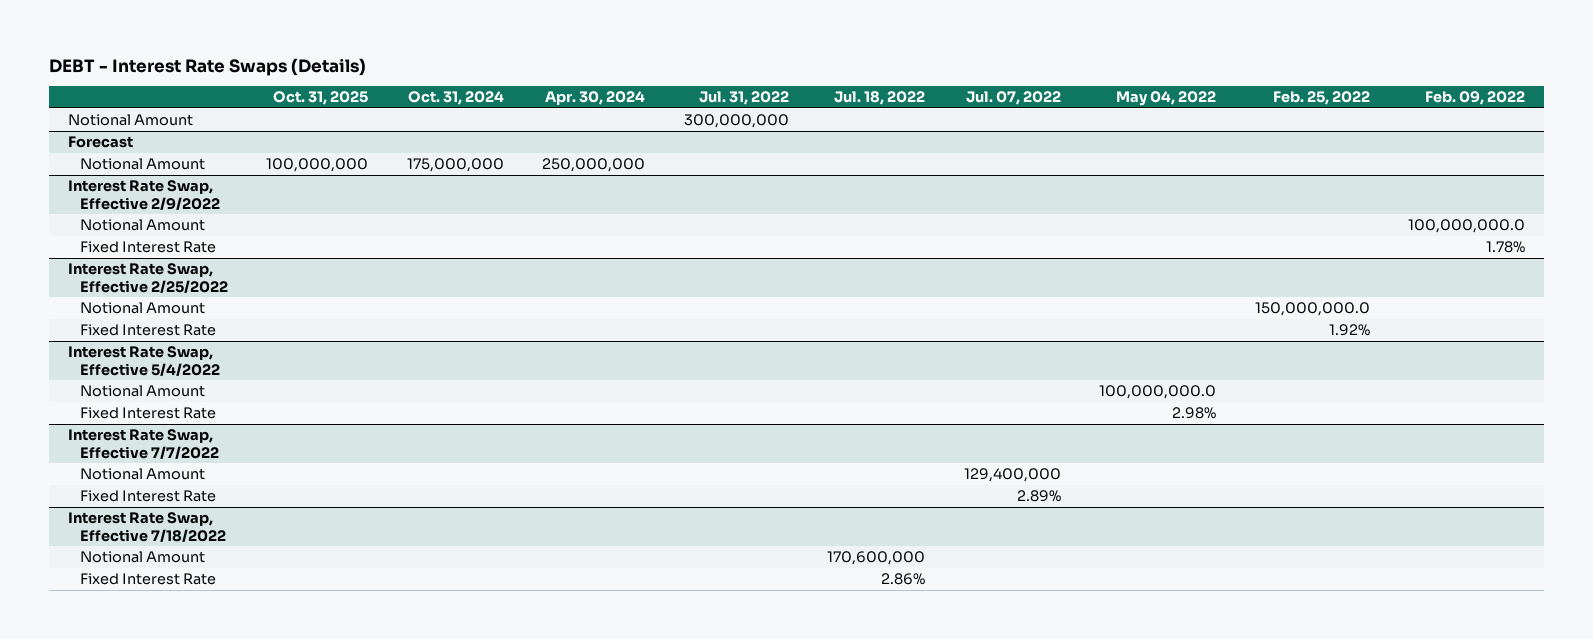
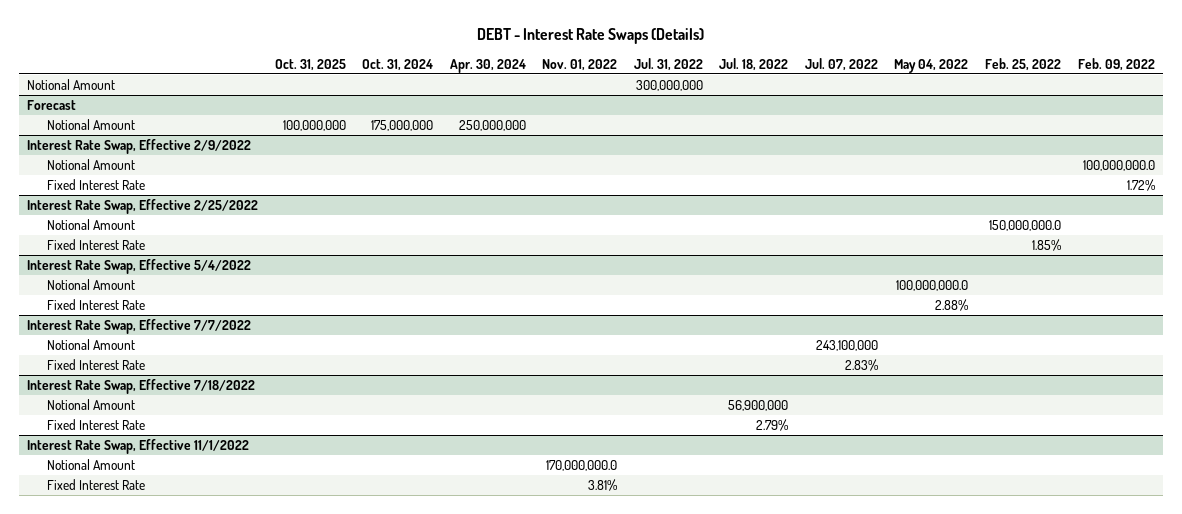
- | Oct. 31, 2025 | Oct. 31, 2024 | Apr. 30, 2024 | Jul. 31, 2022 | Jul. 18, 2022 | Jul. 07, 2022 | May 04, 2022 | Feb. 25, 2022 | Feb. 09, 2022
+ | Oct. 31, 2025 | Oct. 31, 2024 | Apr. 30, 2024 | Nov. 01, 2022 | Jul. 31, 2022 | Jul. 18, 2022 | Jul. 07, 2022 | May 04, 2022 | Feb. 25, 2022 | Feb. 09, 2022
@ Interest Rate Swap, Effective 2/9/2022
- Fixed Interest Rate | | | | | | | | | 1.78%
+ Fixed Interest Rate | | | | | | | | | | 1.72%
@ Interest Rate Swap, Effective 2/25/2022
- Fixed Interest Rate | | | | | | | | 1.92% |
+ Fixed Interest Rate | | | | | | | | | 1.85% |
@ Interest Rate Swap, Effective 5/4/2022
- Fixed Interest Rate | | | | | | | 2.98% | |
+ Fixed Interest Rate | | | | | | | | 2.88% | |
@ Interest Rate Swap, Effective 7/7/2022
- Notional Amount | | | | | | 129,400,000 | | |
- Fixed Interest Rate | | | | | | 2.89% | | |
+ Notional Amount | | | | | | | 243,100,000 | | |
+ Fixed Interest Rate | | | | | | | 2.83% | | |
@ Interest Rate Swap, Effective 7/18/2022
- Notional Amount | | | | | 170,600,000 | | | |
- Fixed Interest Rate | | | | | 2.86% | | | |
+ Notional Amount | | | | | | 56,900,000 | | | |
+ Fixed Interest Rate | | | | | | 2.79% | | | |
+ Interest Rate Swap, Effective 11/1/2022
+ Notional Amount | | | | 170,000,000.0 | | | | | |
+ Fixed Interest Rate | | | | 3.81% | | | | | |

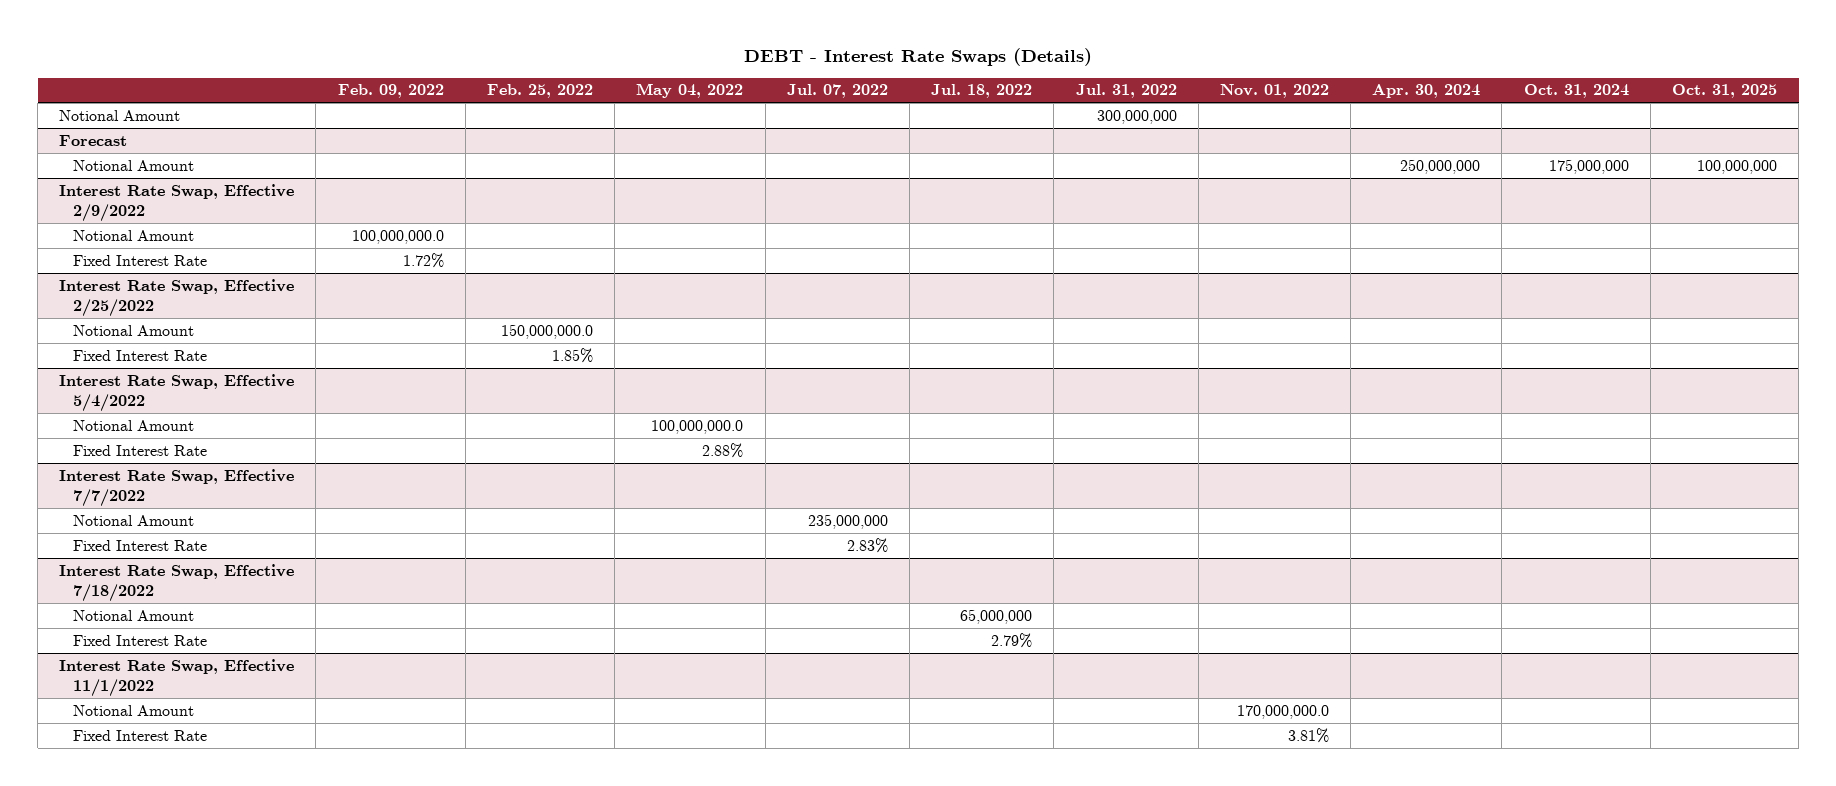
- | Oct. 31, 2025 | Oct. 31, 2024 | Apr. 30, 2024 | Nov. 01, 2022 | Jul. 31, 2022 | Jul. 18, 2022 | Jul. 07, 2022 | May 04, 2022 | Feb. 25, 2022 | Feb. 09, 2022
+ | Feb. 09, 2022 | Feb. 25, 2022 | May 04, 2022 | Jul. 07, 2022 | Jul. 18, 2022 | Jul. 31, 2022 | Nov. 01, 2022 | Apr. 30, 2024 | Oct. 31, 2024 | Oct. 31, 2025
@ Interest Rate Swap, Effective 7/7/2022
- Notional Amount | | | | | | | 243,100,000 | | |
+ Notional Amount | | | | 235,000,000 | | | | | |
@ Interest Rate Swap, Effective 7/18/2022
- Notional Amount | | | | | | 56,900,000 | | | |
+ Notional Amount | | | | | 65,000,000 | | | | |

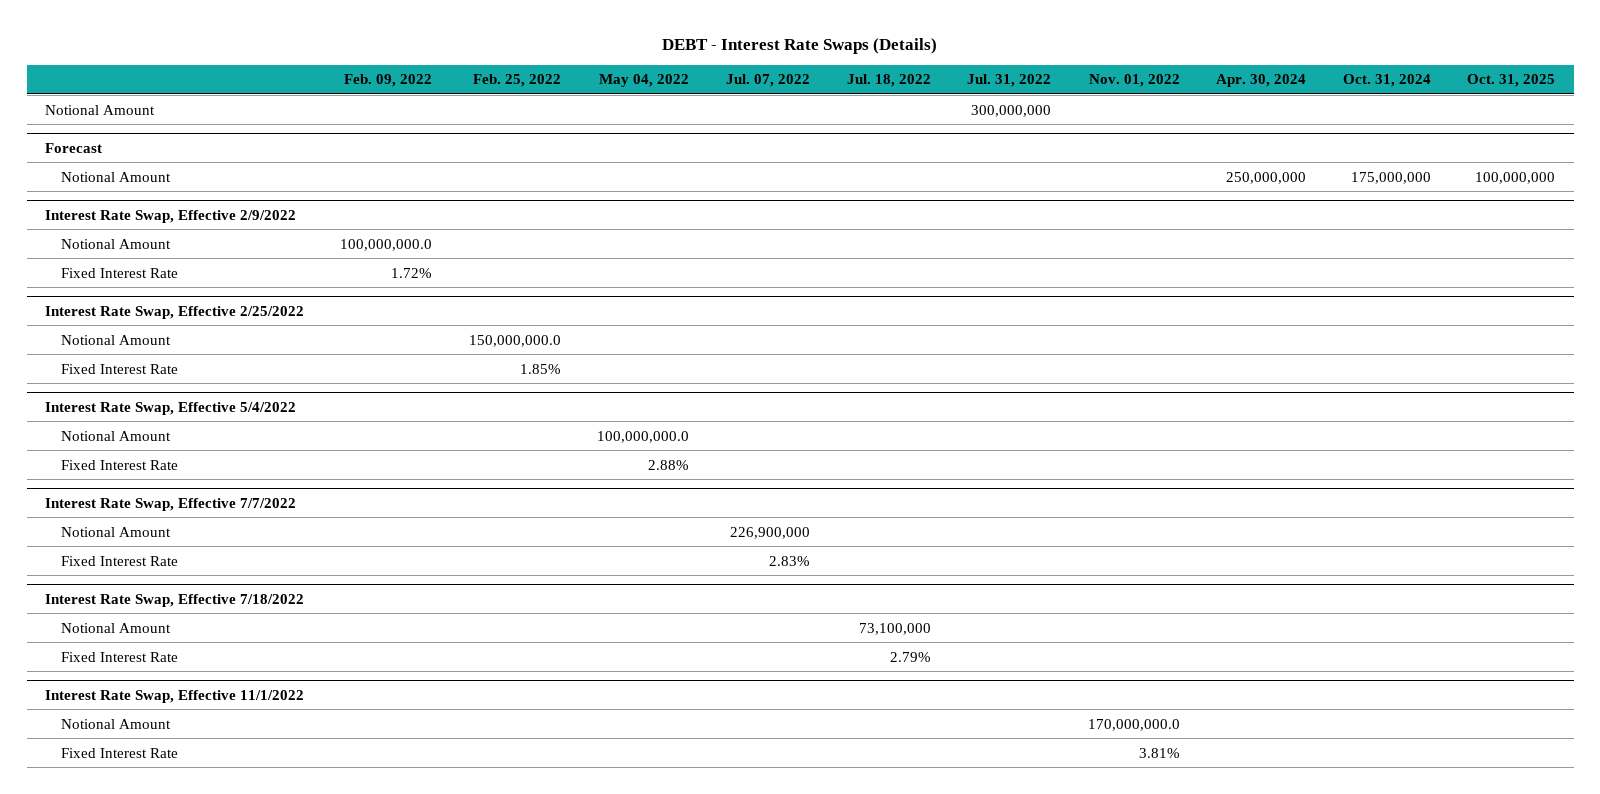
@ Interest Rate Swap, Effective 7/7/2022
- Notional Amount | | | | 235,000,000 | | | | | |
+ Notional Amount | | | | 226,900,000 | | | | | |
@ Interest Rate Swap, Effective 7/18/2022
- Notional Amount | | | | | 65,000,000 | | | | |
+ Notional Amount | | | | | 73,100,000 | | | | |

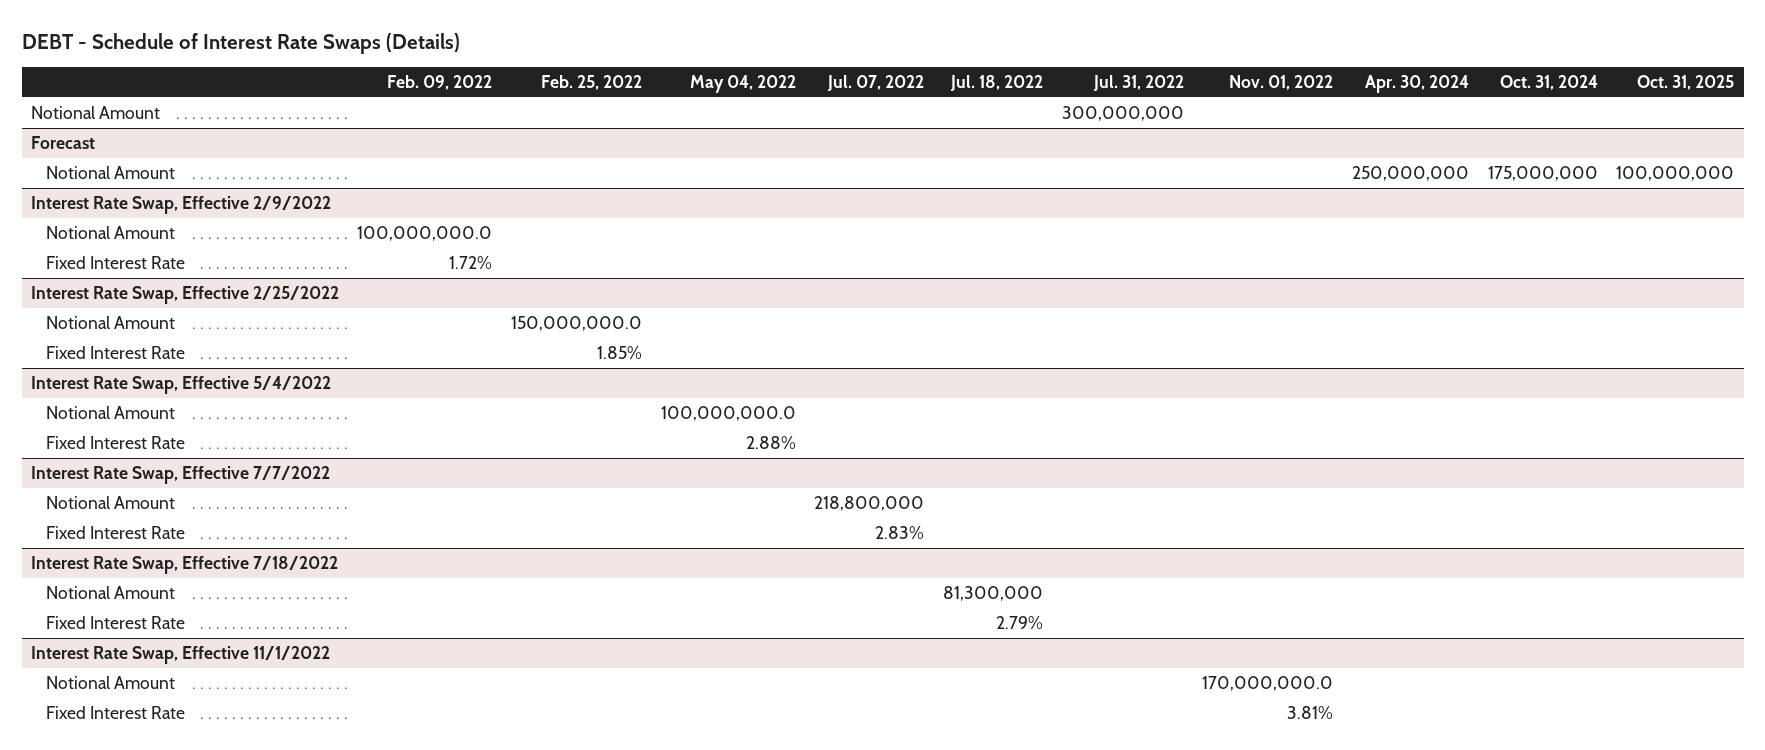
- DEBT - Interest Rate Swaps (Details)
+ DEBT - Schedule of Interest Rate Swaps (Details)
@ Interest Rate Swap, Effective 7/7/2022
- Notional Amount | | | | 226,900,000 | | | | | |
+ Notional Amount | | | | 218,800,000 | | | | | |
@ Interest Rate Swap, Effective 7/18/2022
- Notional Amount | | | | | 73,100,000 | | | | |
+ Notional Amount | | | | | 81,300,000 | | | | |

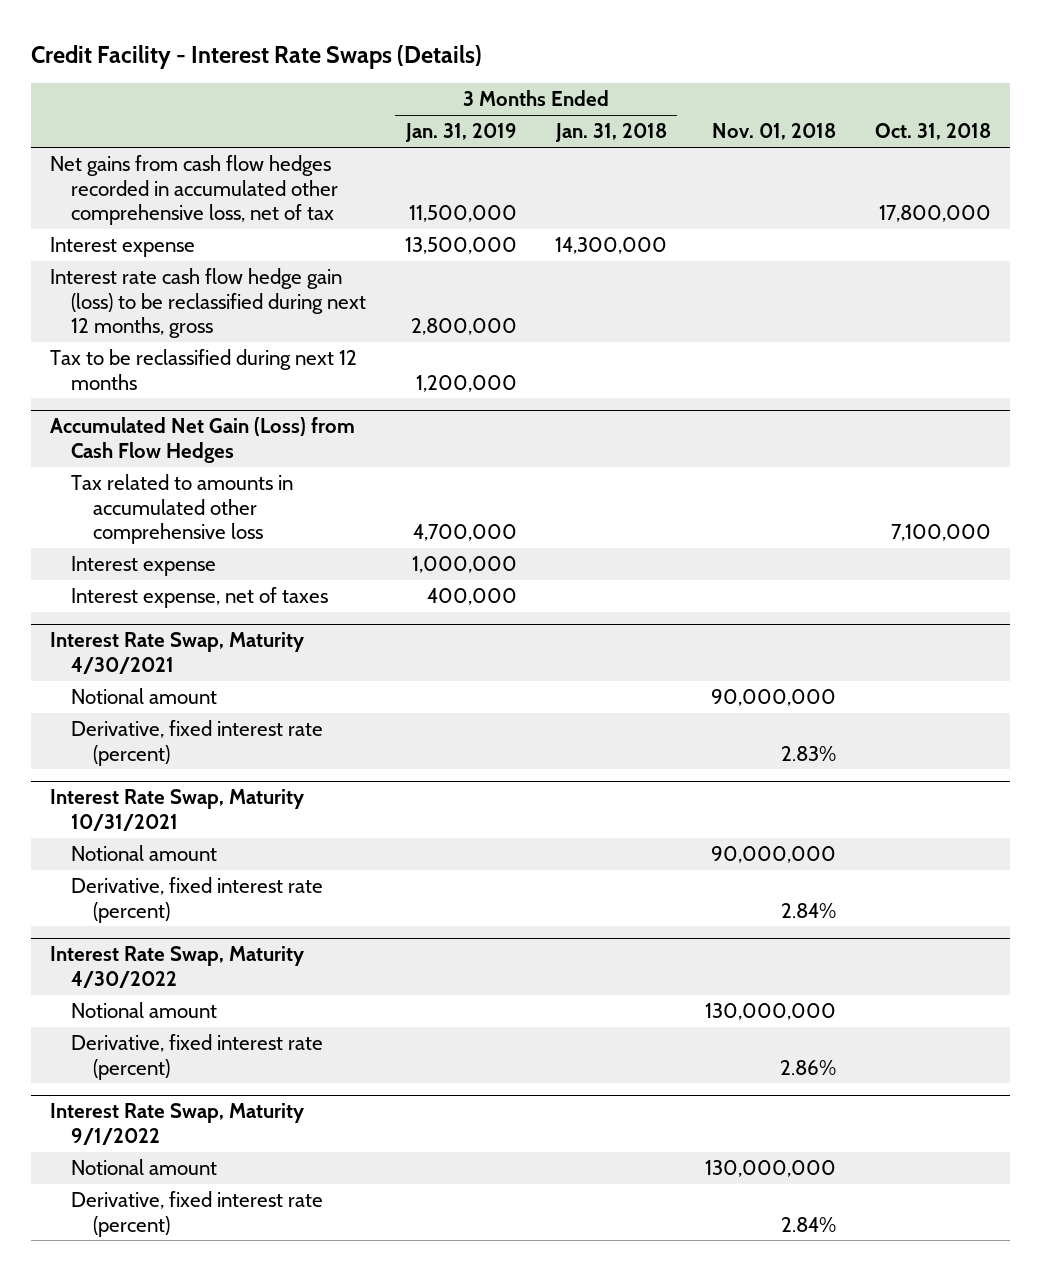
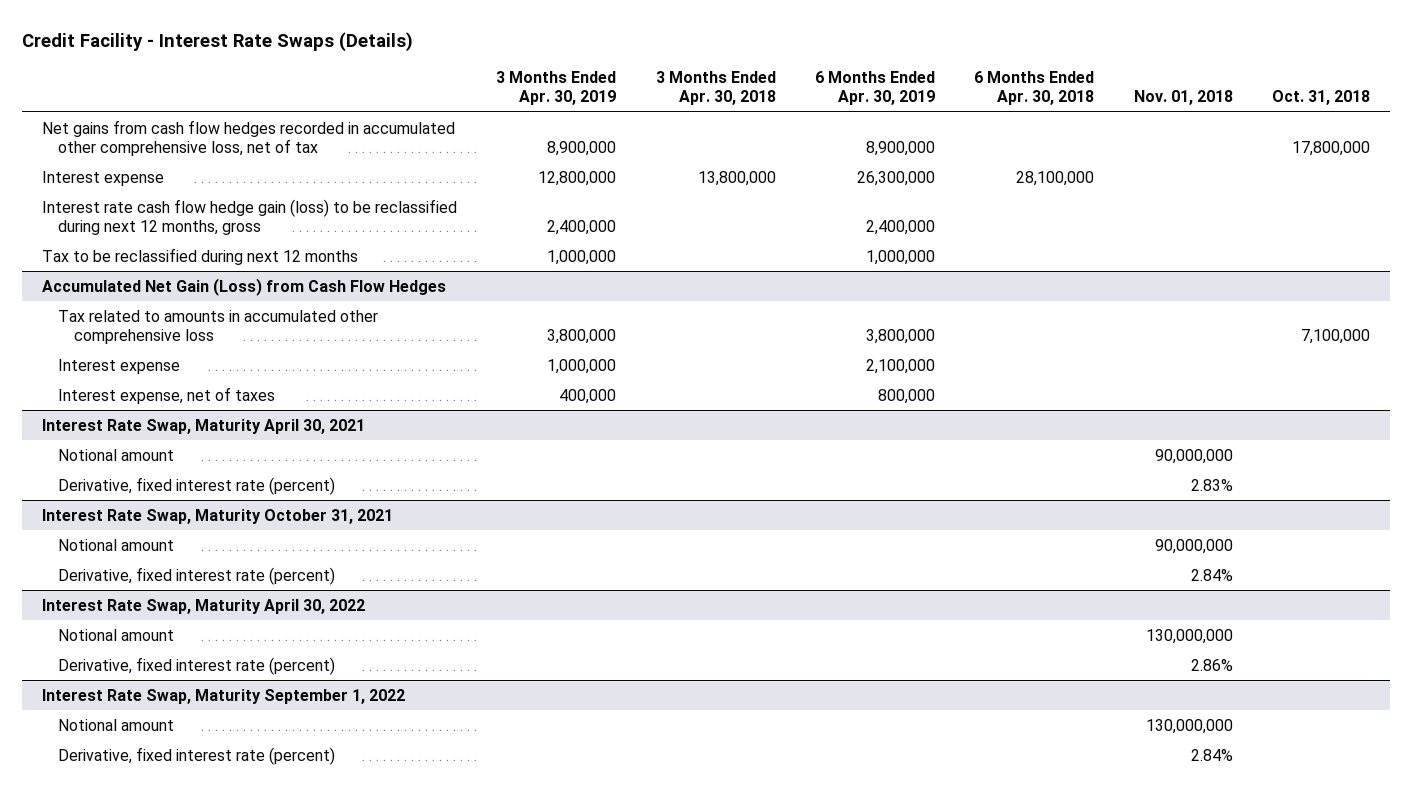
- | 3 Months Ended Jan. 31, 2019 | 3 Months Ended Jan. 31, 2018 | Nov. 01, 2018 | Oct. 31, 2018
+ | 3 Months Ended Apr. 30, 2019 | 3 Months Ended Apr. 30, 2018 | 6 Months Ended Apr. 30, 2019 | 6 Months Ended Apr. 30, 2018 | Nov. 01, 2018 | Oct. 31, 2018
- Interest Rate Swap, Maturity 4/30/2021
+ Interest Rate Swap, Maturity April 30, 2021
- Interest Rate Swap, Maturity 10/31/2021
+ Interest Rate Swap, Maturity October 31, 2021
- Interest Rate Swap, Maturity 4/30/2022
+ Interest Rate Swap, Maturity April 30, 2022
- Interest Rate Swap, Maturity 9/1/2022
+ Interest Rate Swap, Maturity September 1, 2022

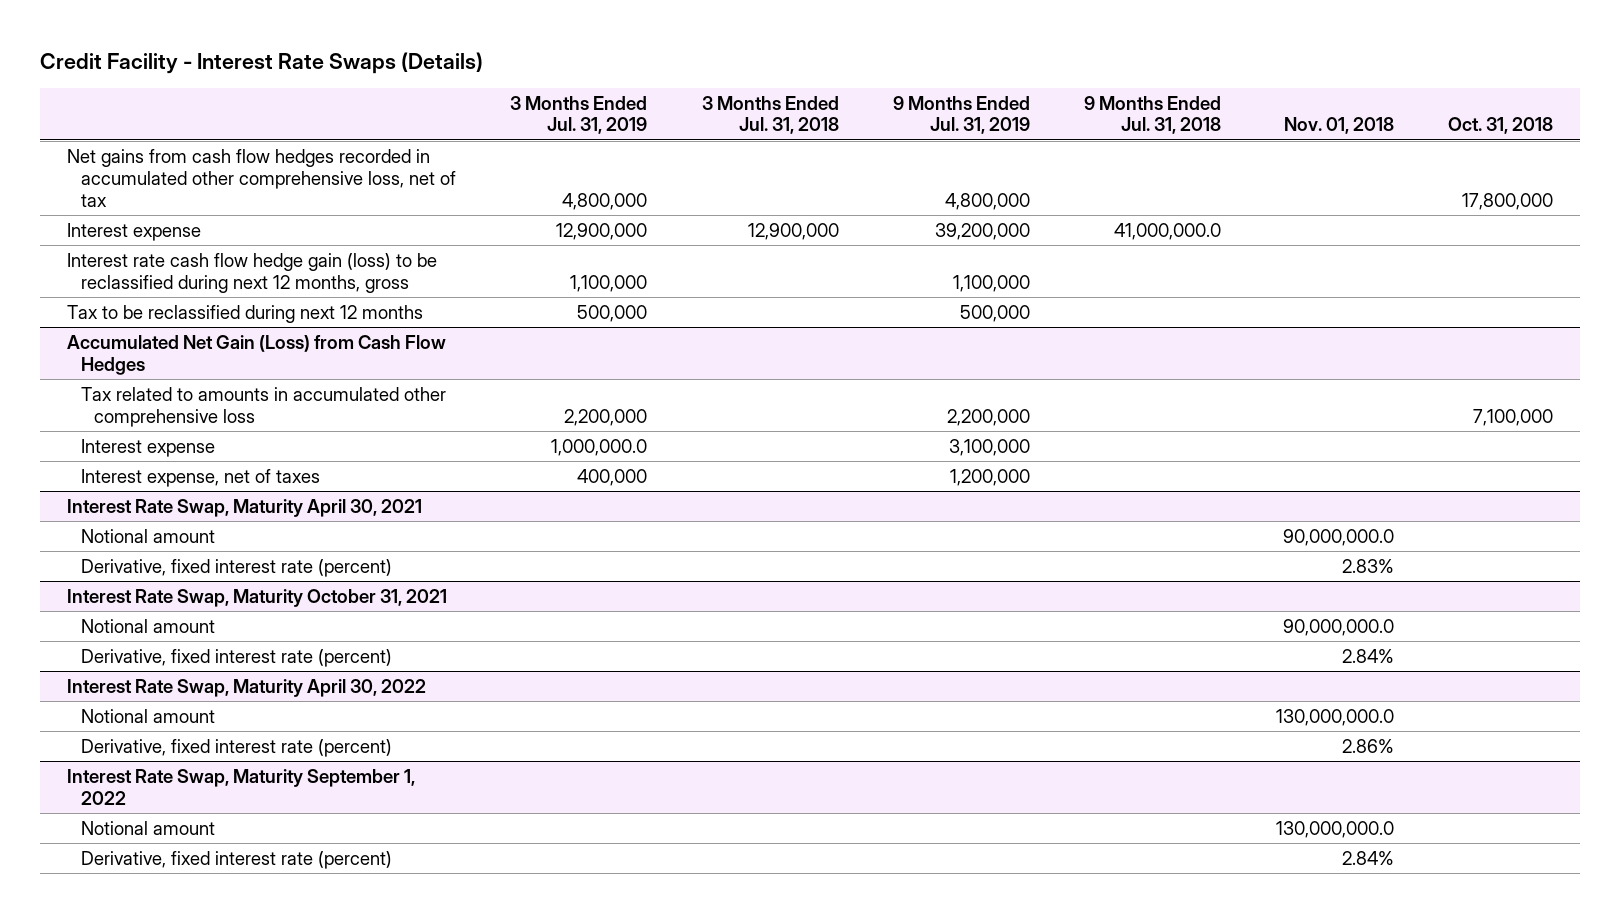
- | 3 Months Ended Apr. 30, 2019 | 3 Months Ended Apr. 30, 2018 | 6 Months Ended Apr. 30, 2019 | 6 Months Ended Apr. 30, 2018 | Nov. 01, 2018 | Oct. 31, 2018
+ | 3 Months Ended Jul. 31, 2019 | 3 Months Ended Jul. 31, 2018 | 9 Months Ended Jul. 31, 2019 | 9 Months Ended Jul. 31, 2018 | Nov. 01, 2018 | Oct. 31, 2018
@ Interest Rate Swap, Maturity April 30, 2021
- Notional amount | | | | | 90,000,000 |
+ Notional amount | | | | | 90,000,000.0 |
@ Interest Rate Swap, Maturity October 31, 2021
- Notional amount | | | | | 90,000,000 |
+ Notional amount | | | | | 90,000,000.0 |
@ Interest Rate Swap, Maturity April 30, 2022
- Notional amount | | | | | 130,000,000 |
+ Notional amount | | | | | 130,000,000.0 |
@ Interest Rate Swap, Maturity September 1, 2022
- Notional amount | | | | | 130,000,000 |
+ Notional amount | | | | | 130,000,000.0 |

